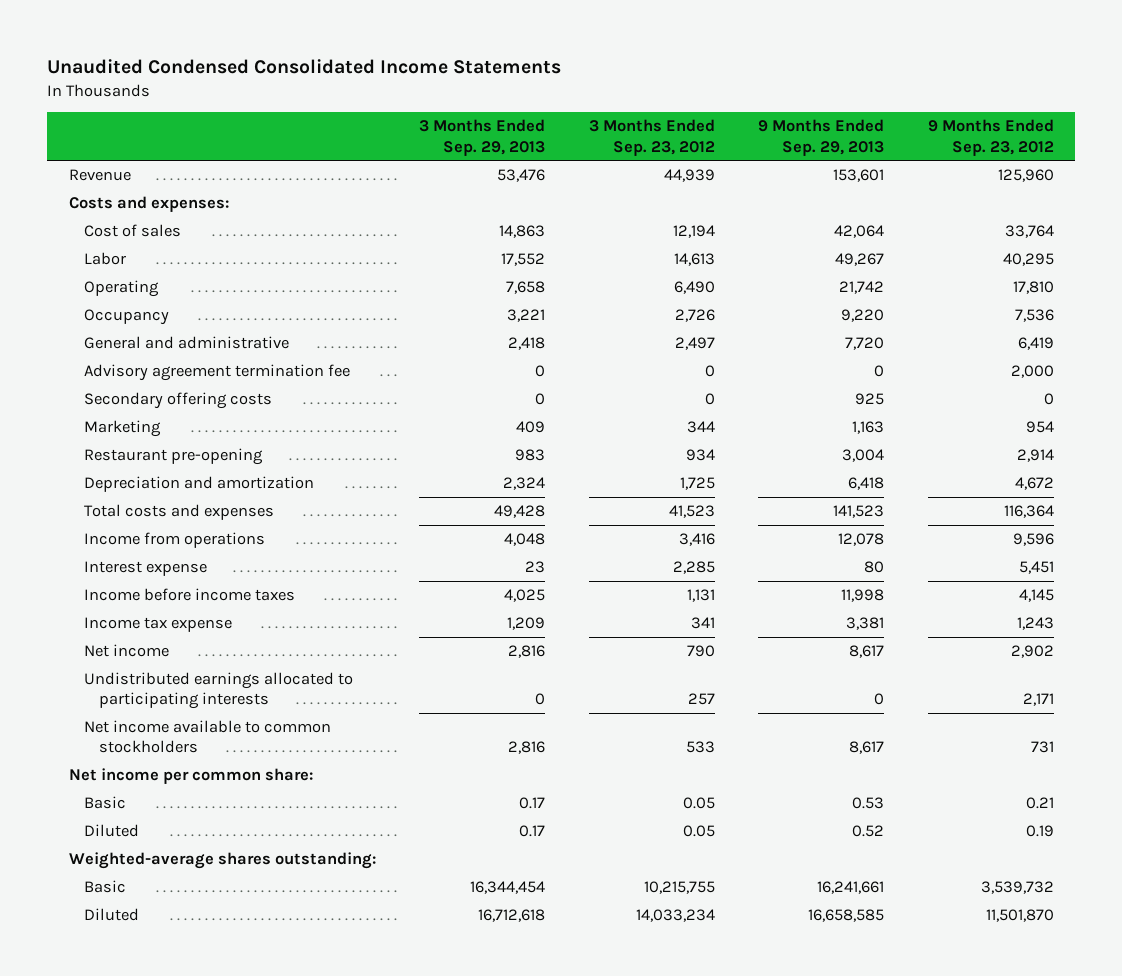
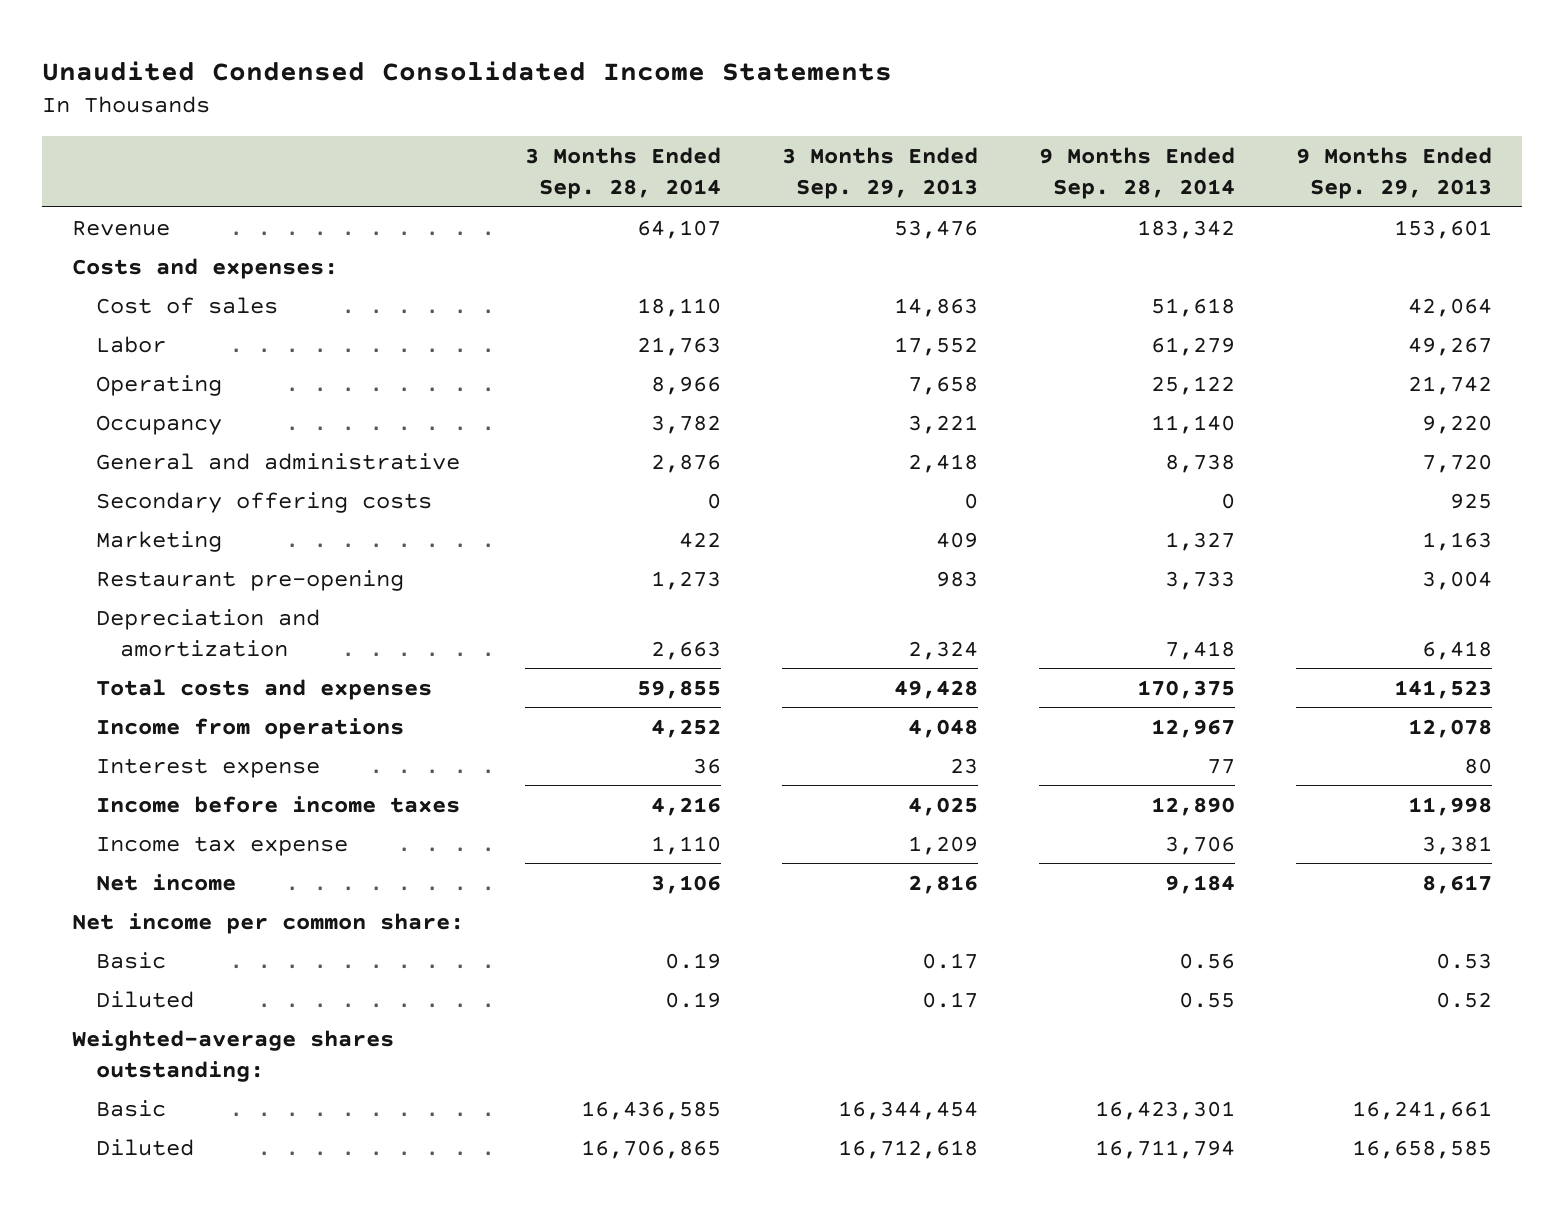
- | 3 Months Ended Sep. 29, 2013 | 3 Months Ended Sep. 23, 2012 | 9 Months Ended Sep. 29, 2013 | 9 Months Ended Sep. 23, 2012
+ | 3 Months Ended Sep. 28, 2014 | 3 Months Ended Sep. 29, 2013 | 9 Months Ended Sep. 28, 2014 | 9 Months Ended Sep. 29, 2013
- Advisory agreement termination fee | 0 | 0 | 0 | 2,000
- Undistributed earnings allocated to participating interests | 0 | 257 | 0 | 2,171
- Net income available to common stockholders | 2,816 | 533 | 8,617 | 731

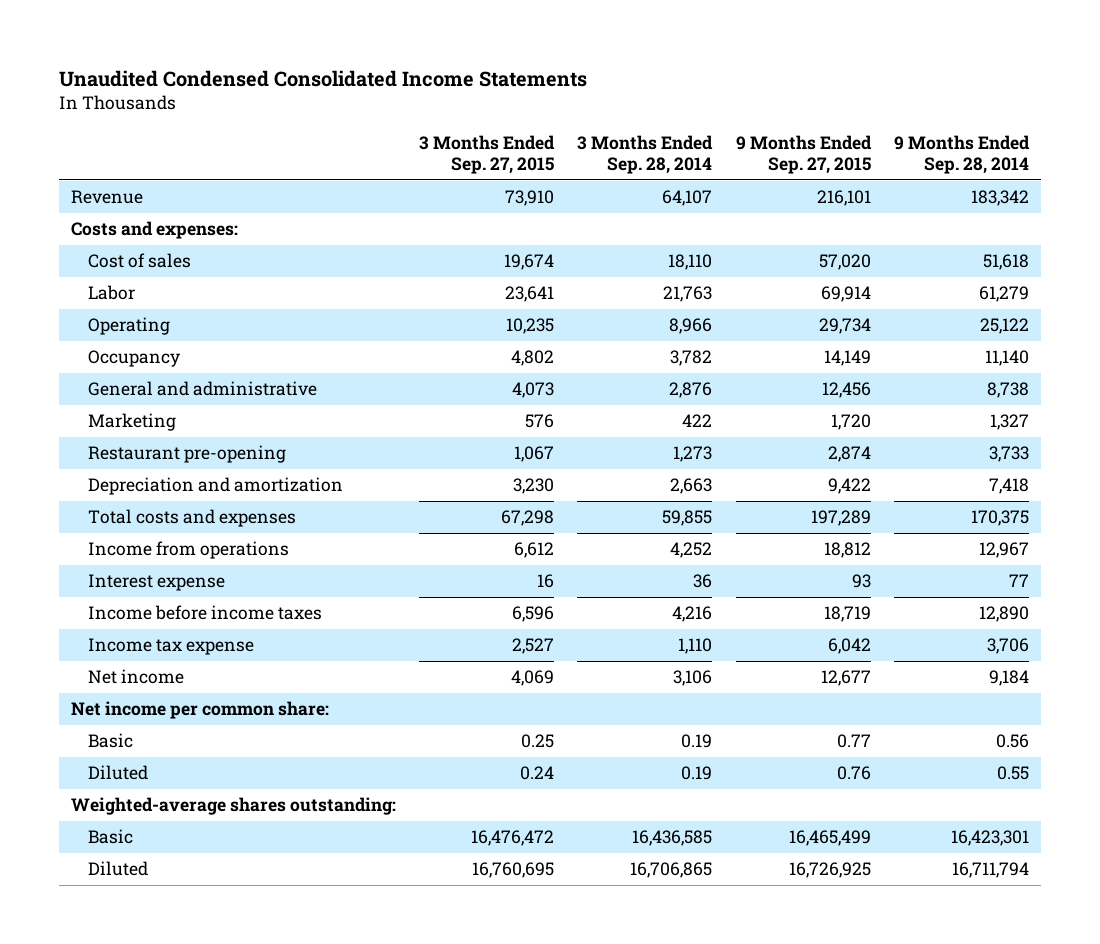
- | 3 Months Ended Sep. 28, 2014 | 3 Months Ended Sep. 29, 2013 | 9 Months Ended Sep. 28, 2014 | 9 Months Ended Sep. 29, 2013
+ | 3 Months Ended Sep. 27, 2015 | 3 Months Ended Sep. 28, 2014 | 9 Months Ended Sep. 27, 2015 | 9 Months Ended Sep. 28, 2014
- Secondary offering costs | 0 | 0 | 0 | 925

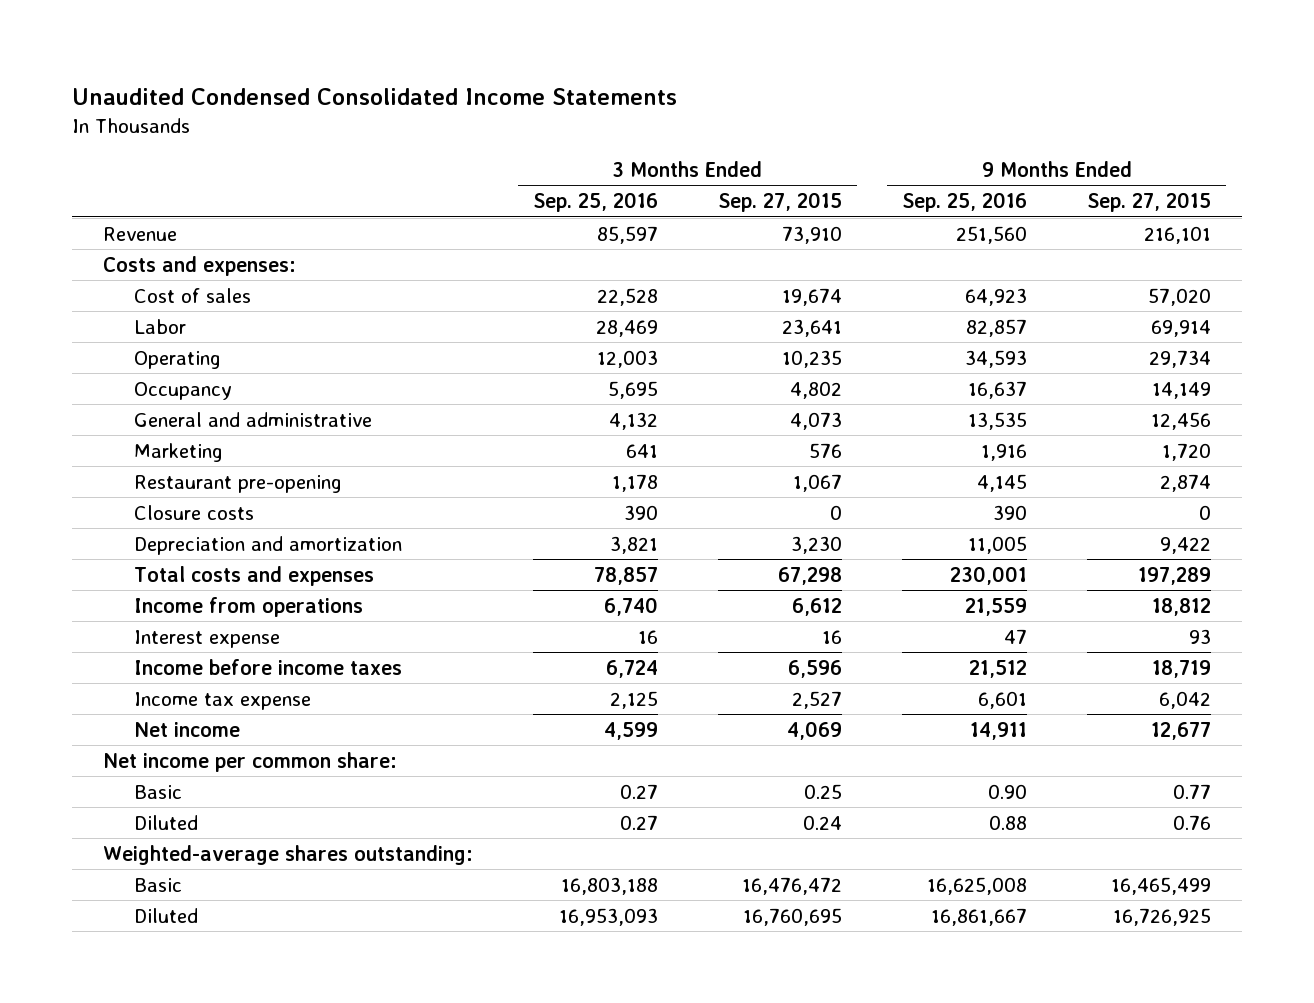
- | 3 Months Ended Sep. 27, 2015 | 3 Months Ended Sep. 28, 2014 | 9 Months Ended Sep. 27, 2015 | 9 Months Ended Sep. 28, 2014
+ | 3 Months Ended Sep. 25, 2016 | 3 Months Ended Sep. 27, 2015 | 9 Months Ended Sep. 25, 2016 | 9 Months Ended Sep. 27, 2015
+ Closure costs | 390 | 0 | 390 | 0

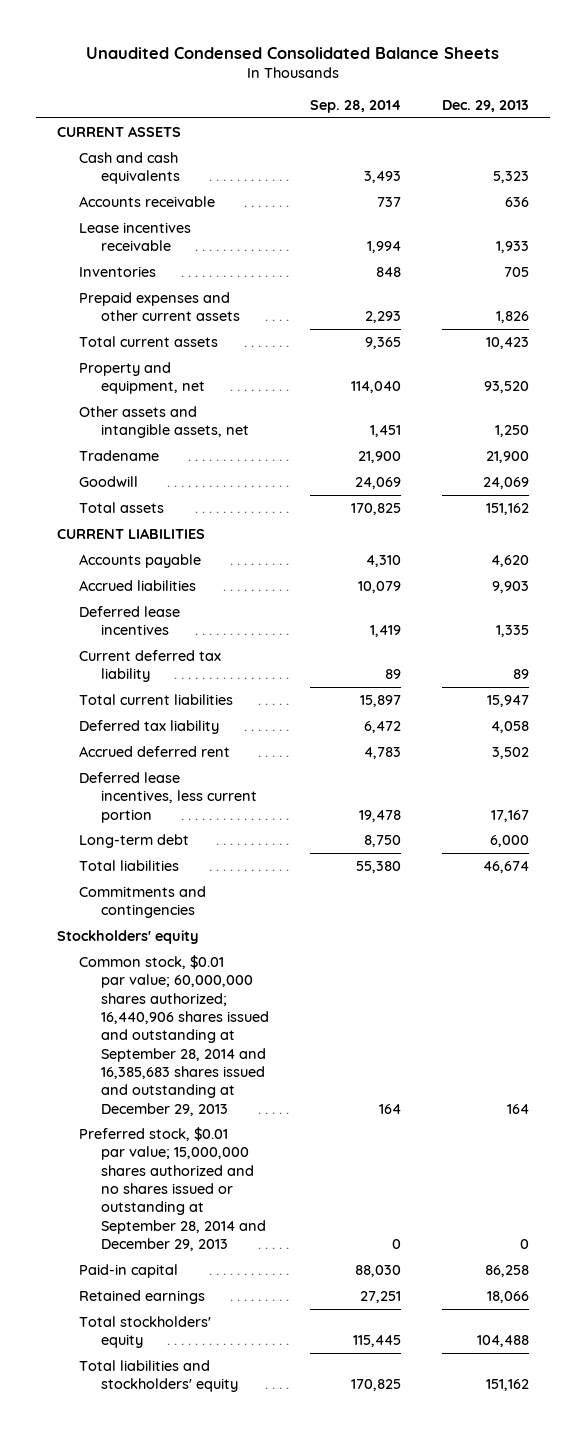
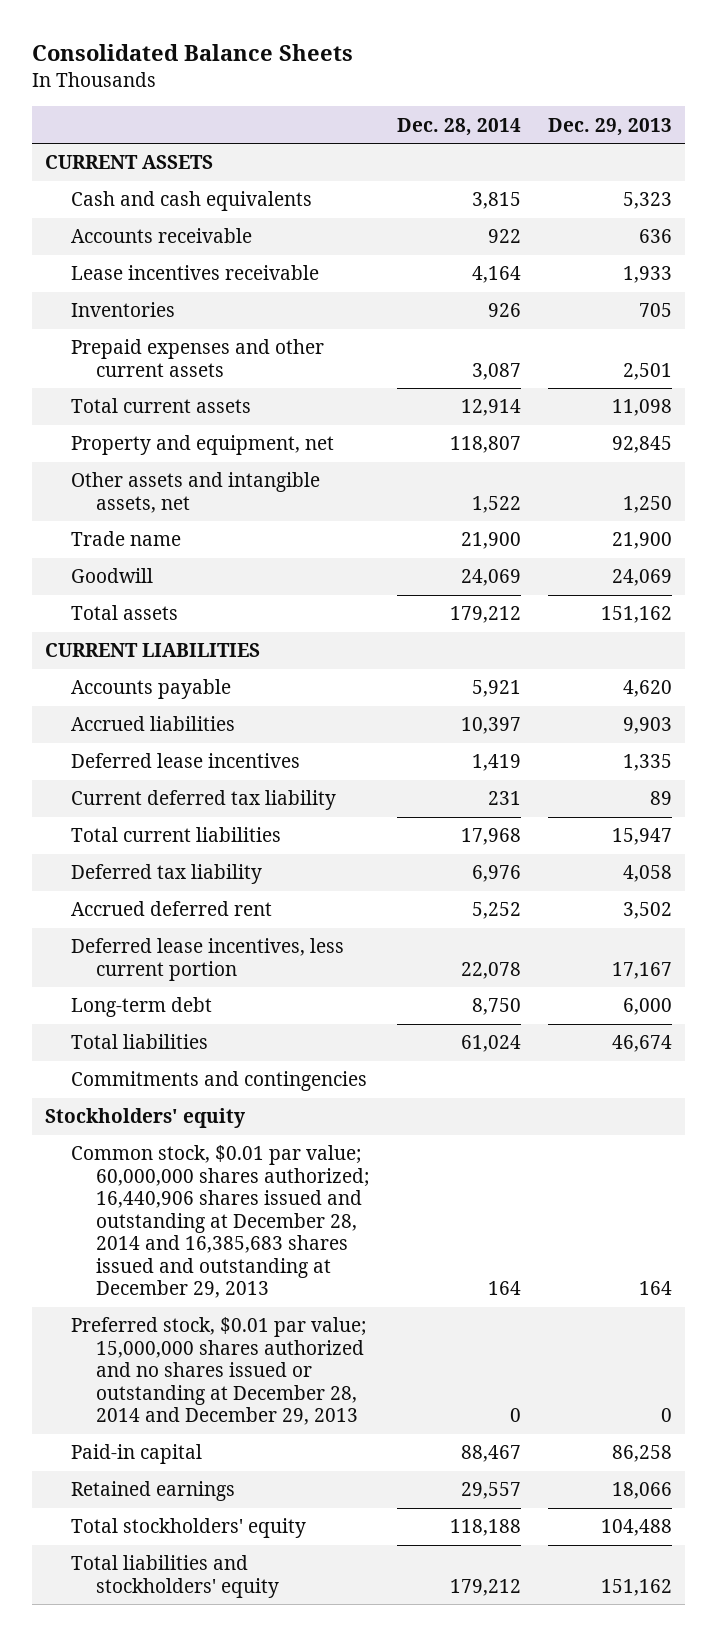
- Unaudited Condensed Consolidated Balance Sheets
+ Consolidated Balance Sheets
- | Sep. 28, 2014 | Dec. 29, 2013
+ | Dec. 28, 2014 | Dec. 29, 2013
- Prepaid expenses and other current assets | 2,293 | 1,826
- Total current assets | 9,365 | 10,423
- Property and equipment, net | 114,040 | 93,520
+ Prepaid expenses and other current assets | 3,087 | 2,501
+ Total current assets | 12,914 | 11,098
+ Property and equipment, net | 118,807 | 92,845
- Tradename | 21,900 | 21,900
+ Trade name | 21,900 | 21,900
- Common stock, $0.01 par value; 60,000,000 shares authorized; 16,440,906 shares issued and outstanding at September 28, 2014 and 16,385,683 shares issued and outstanding at December 29, 2013 | 164 | 164
- Preferred stock, $0.01 par value; 15,000,000 shares authorized and no shares issued or outstanding at September 28, 2014 and December 29, 2013 | 0 | 0
+ Common stock, $0.01 par value; 60,000,000 shares authorized; 16,440,906 shares issued and outstanding at December 28, 2014 and 16,385,683 shares issued and outstanding at December 29, 2013 | 164 | 164
+ Preferred stock, $0.01 par value; 15,000,000 shares authorized and no shares issued or outstanding at December 28, 2014 and December 29, 2013 | 0 | 0

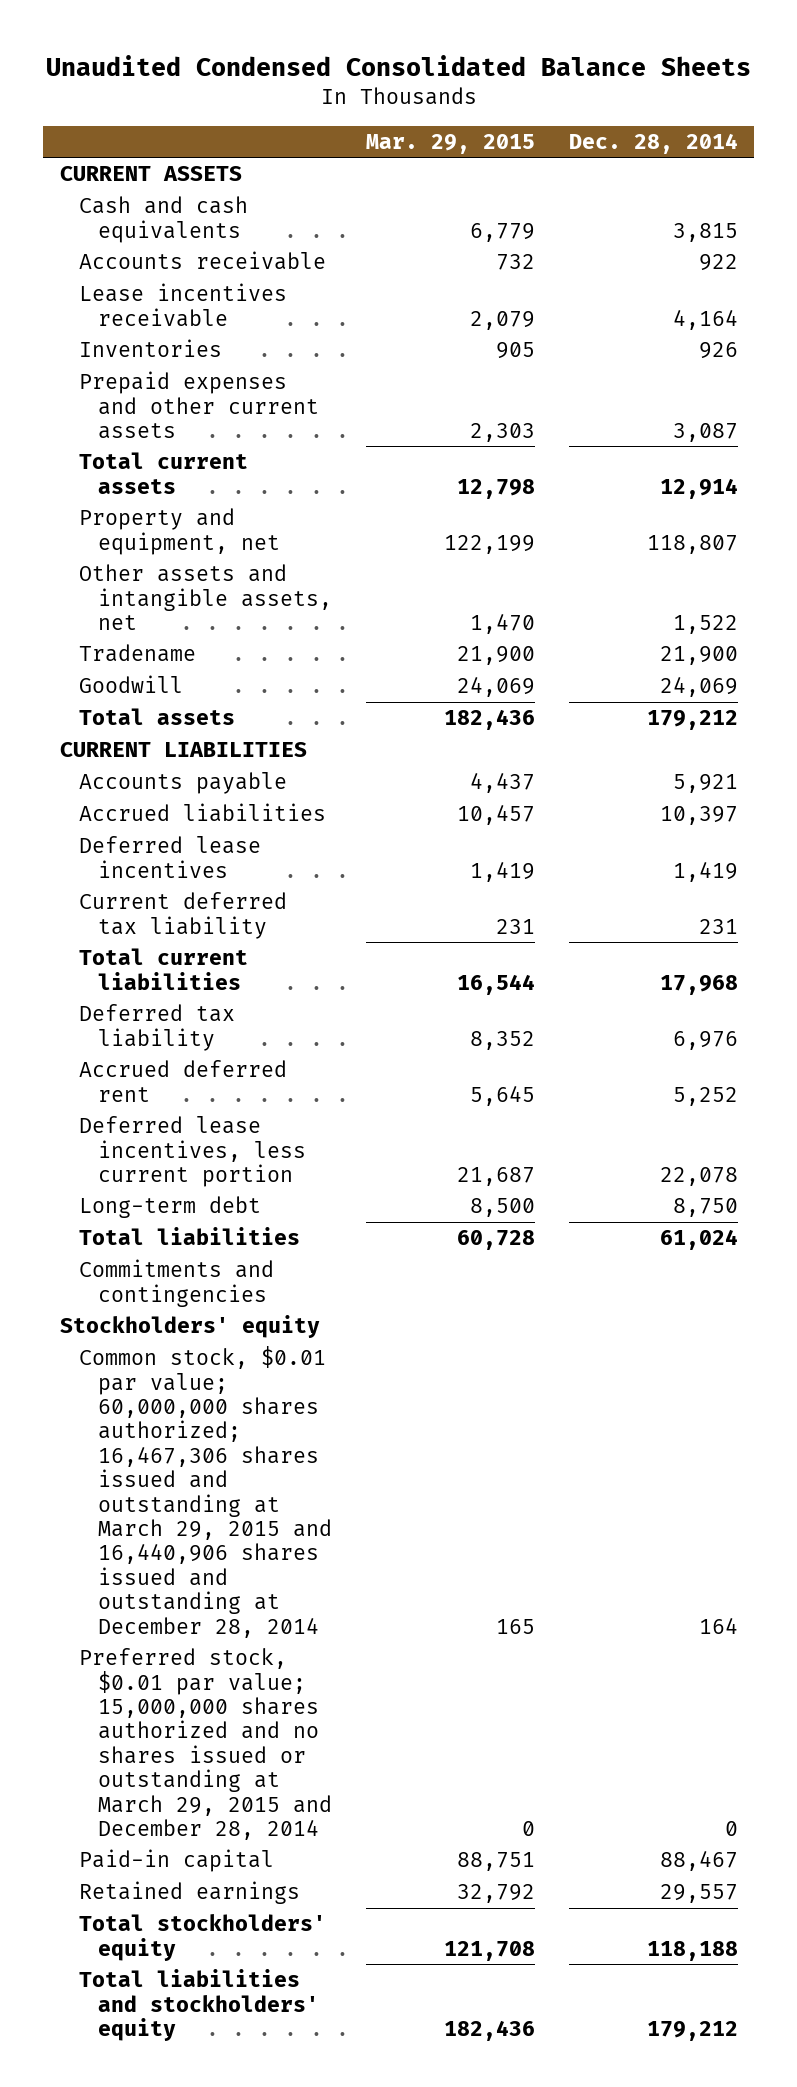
- Consolidated Balance Sheets
+ Unaudited Condensed Consolidated Balance Sheets
- | Dec. 28, 2014 | Dec. 29, 2013
+ | Mar. 29, 2015 | Dec. 28, 2014
- Trade name | 21,900 | 21,900
+ Tradename | 21,900 | 21,900
- Common stock, $0.01 par value; 60,000,000 shares authorized; 16,440,906 shares issued and outstanding at December 28, 2014 and 16,385,683 shares issued and outstanding at December 29, 2013 | 164 | 164
- Preferred stock, $0.01 par value; 15,000,000 shares authorized and no shares issued or outstanding at December 28, 2014 and December 29, 2013 | 0 | 0
+ Common stock, $0.01 par value; 60,000,000 shares authorized; 16,467,306 shares issued and outstanding at March 29, 2015 and 16,440,906 shares issued and outstanding at December 28, 2014 | 165 | 164
+ Preferred stock, $0.01 par value; 15,000,000 shares authorized and no shares issued or outstanding at March 29, 2015 and December 28, 2014 | 0 | 0

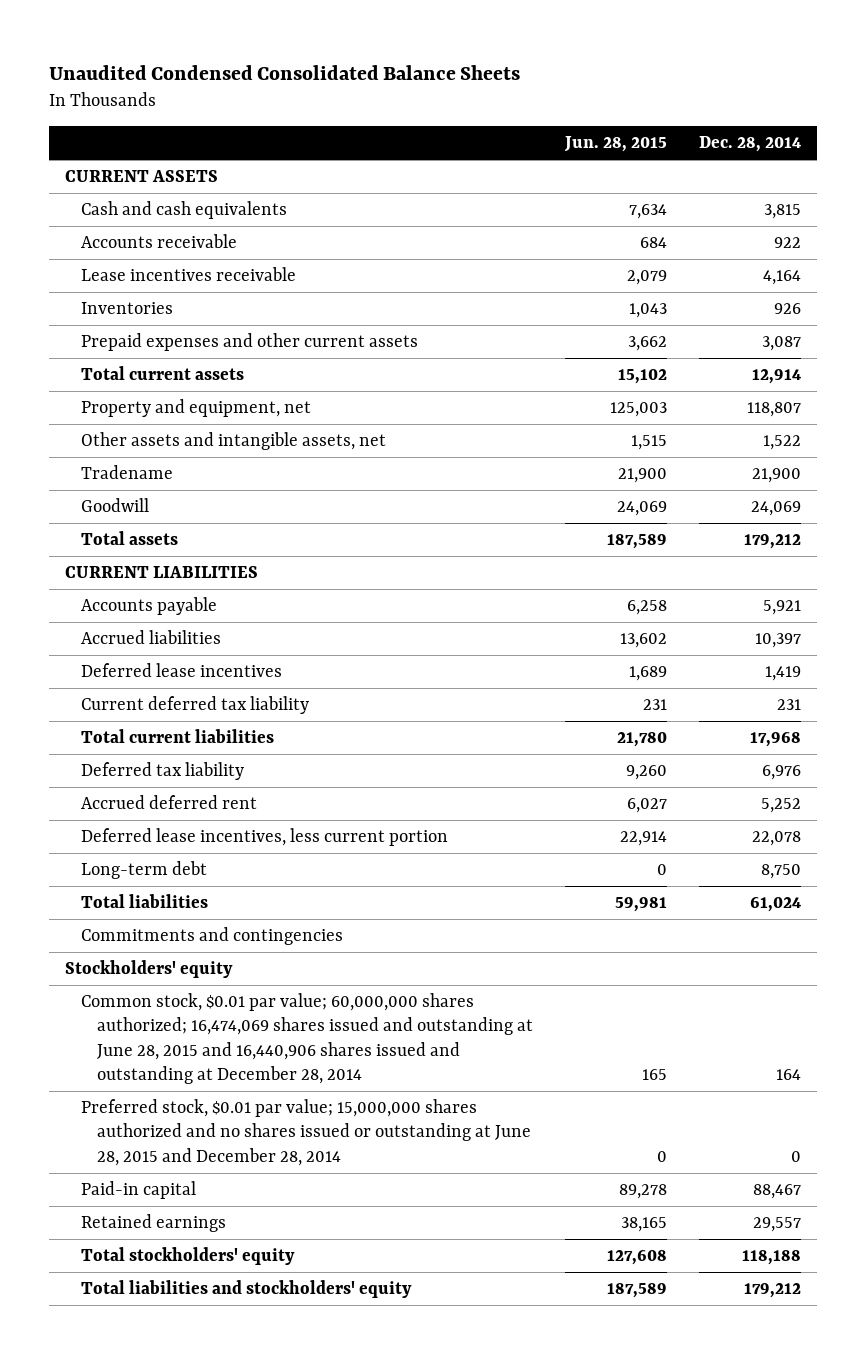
- | Mar. 29, 2015 | Dec. 28, 2014
+ | Jun. 28, 2015 | Dec. 28, 2014
- Common stock, $0.01 par value; 60,000,000 shares authorized; 16,467,306 shares issued and outstanding at March 29, 2015 and 16,440,906 shares issued and outstanding at December 28, 2014 | 165 | 164
- Preferred stock, $0.01 par value; 15,000,000 shares authorized and no shares issued or outstanding at March 29, 2015 and December 28, 2014 | 0 | 0
+ Common stock, $0.01 par value; 60,000,000 shares authorized; 16,474,069 shares issued and outstanding at June 28, 2015 and 16,440,906 shares issued and outstanding at December 28, 2014 | 165 | 164
+ Preferred stock, $0.01 par value; 15,000,000 shares authorized and no shares issued or outstanding at June 28, 2015 and December 28, 2014 | 0 | 0

